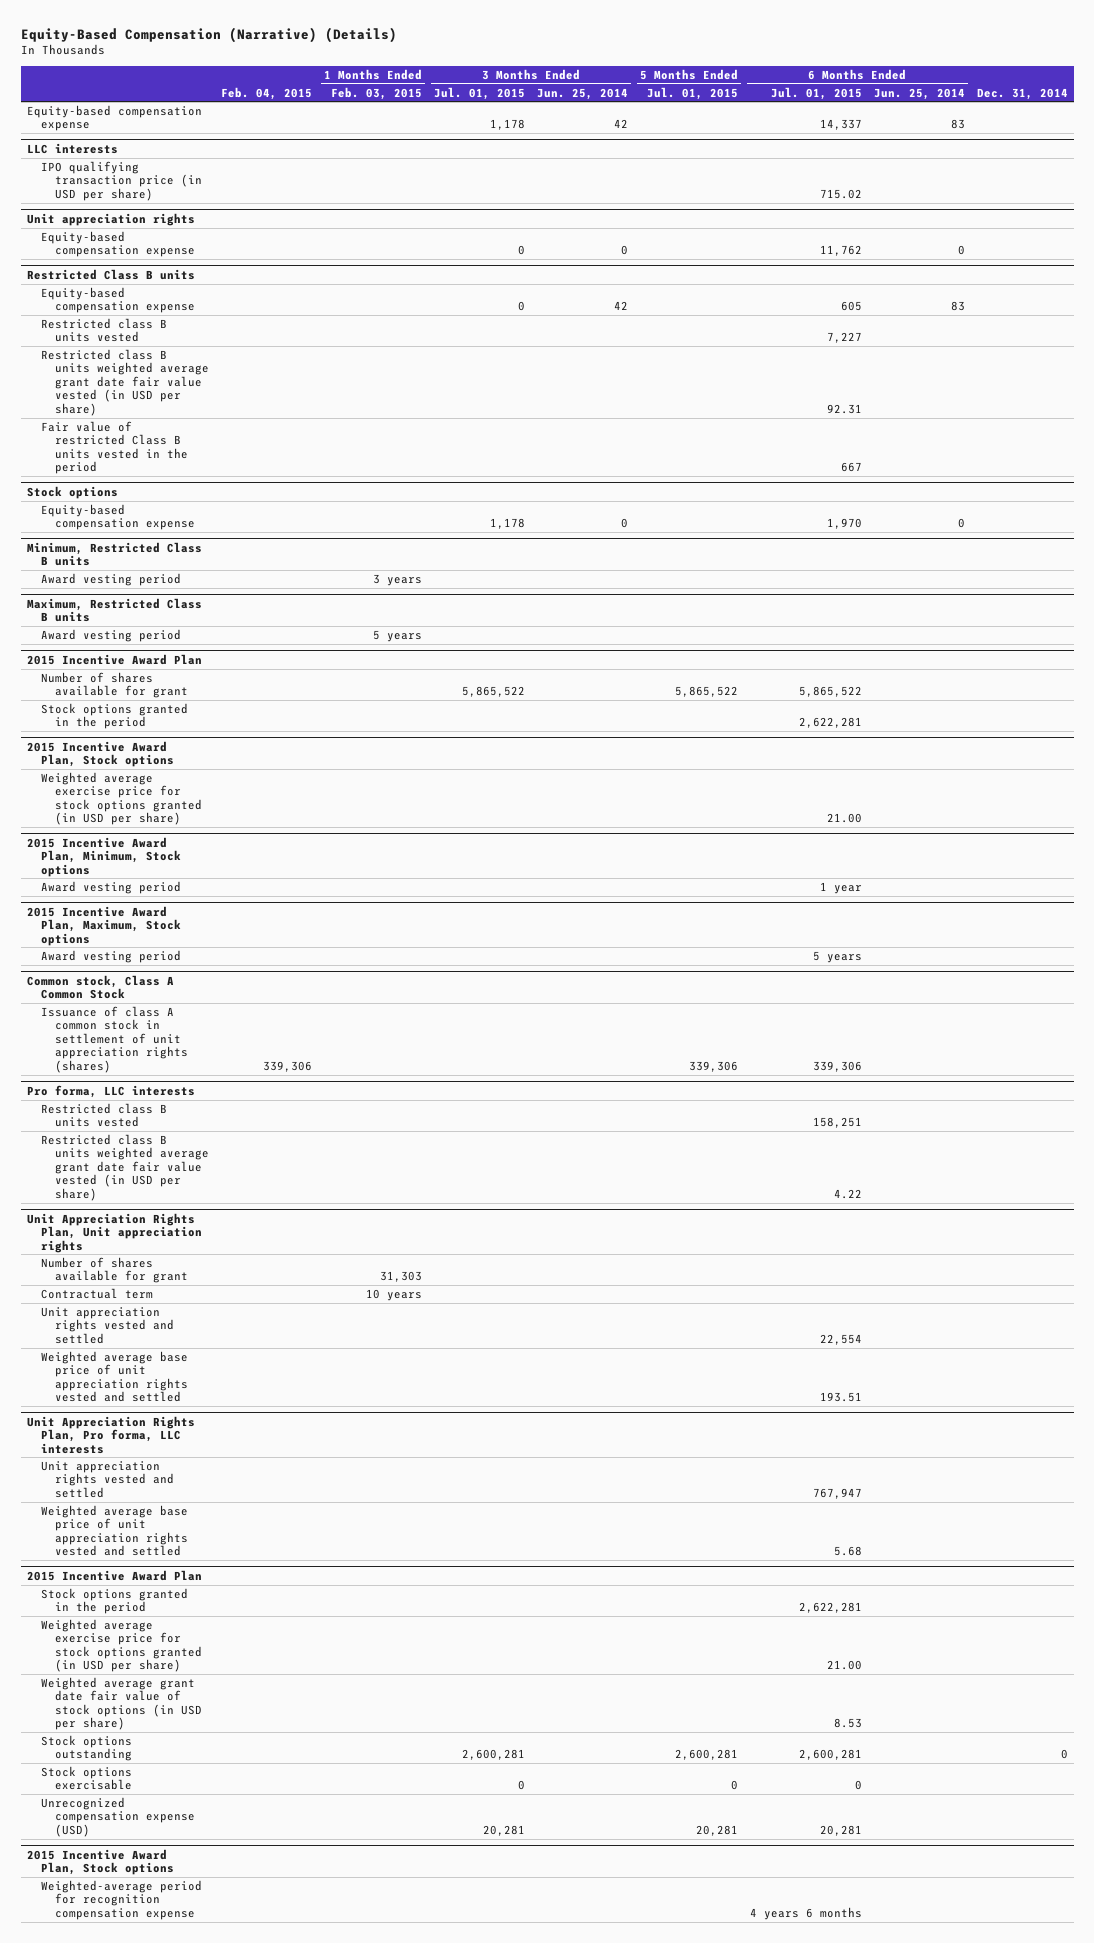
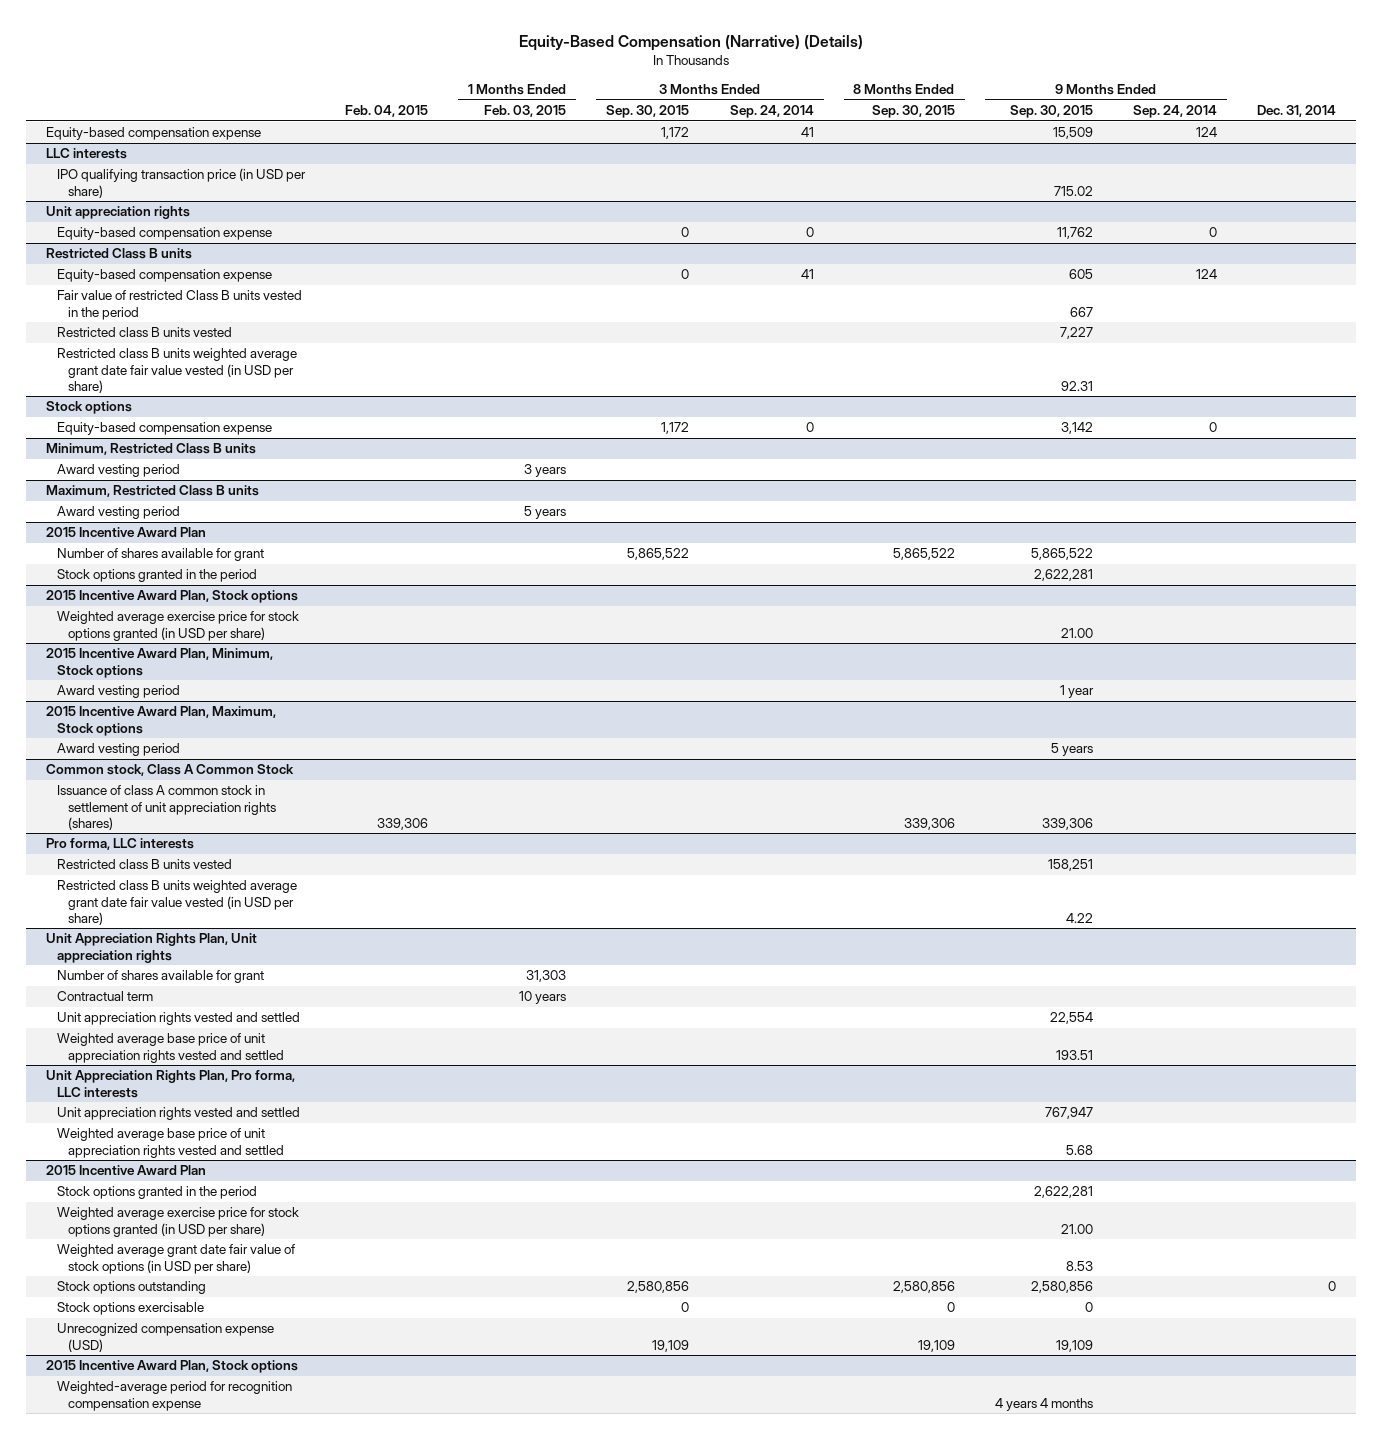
- | Feb. 04, 2015 | 1 Months Ended Feb. 03, 2015 | 3 Months Ended Jul. 01, 2015 | 3 Months Ended Jun. 25, 2014 | 5 Months Ended Jul. 01, 2015 | 6 Months Ended Jul. 01, 2015 | 6 Months Ended Jun. 25, 2014 | Dec. 31, 2014
+ | Feb. 04, 2015 | 1 Months Ended Feb. 03, 2015 | 3 Months Ended Sep. 30, 2015 | 3 Months Ended Sep. 24, 2014 | 8 Months Ended Sep. 30, 2015 | 9 Months Ended Sep. 30, 2015 | 9 Months Ended Sep. 24, 2014 | Dec. 31, 2014
@ Restricted Class B units
moved up: Fair value of restricted Class B units vested in the period | | | | | | 667 | |

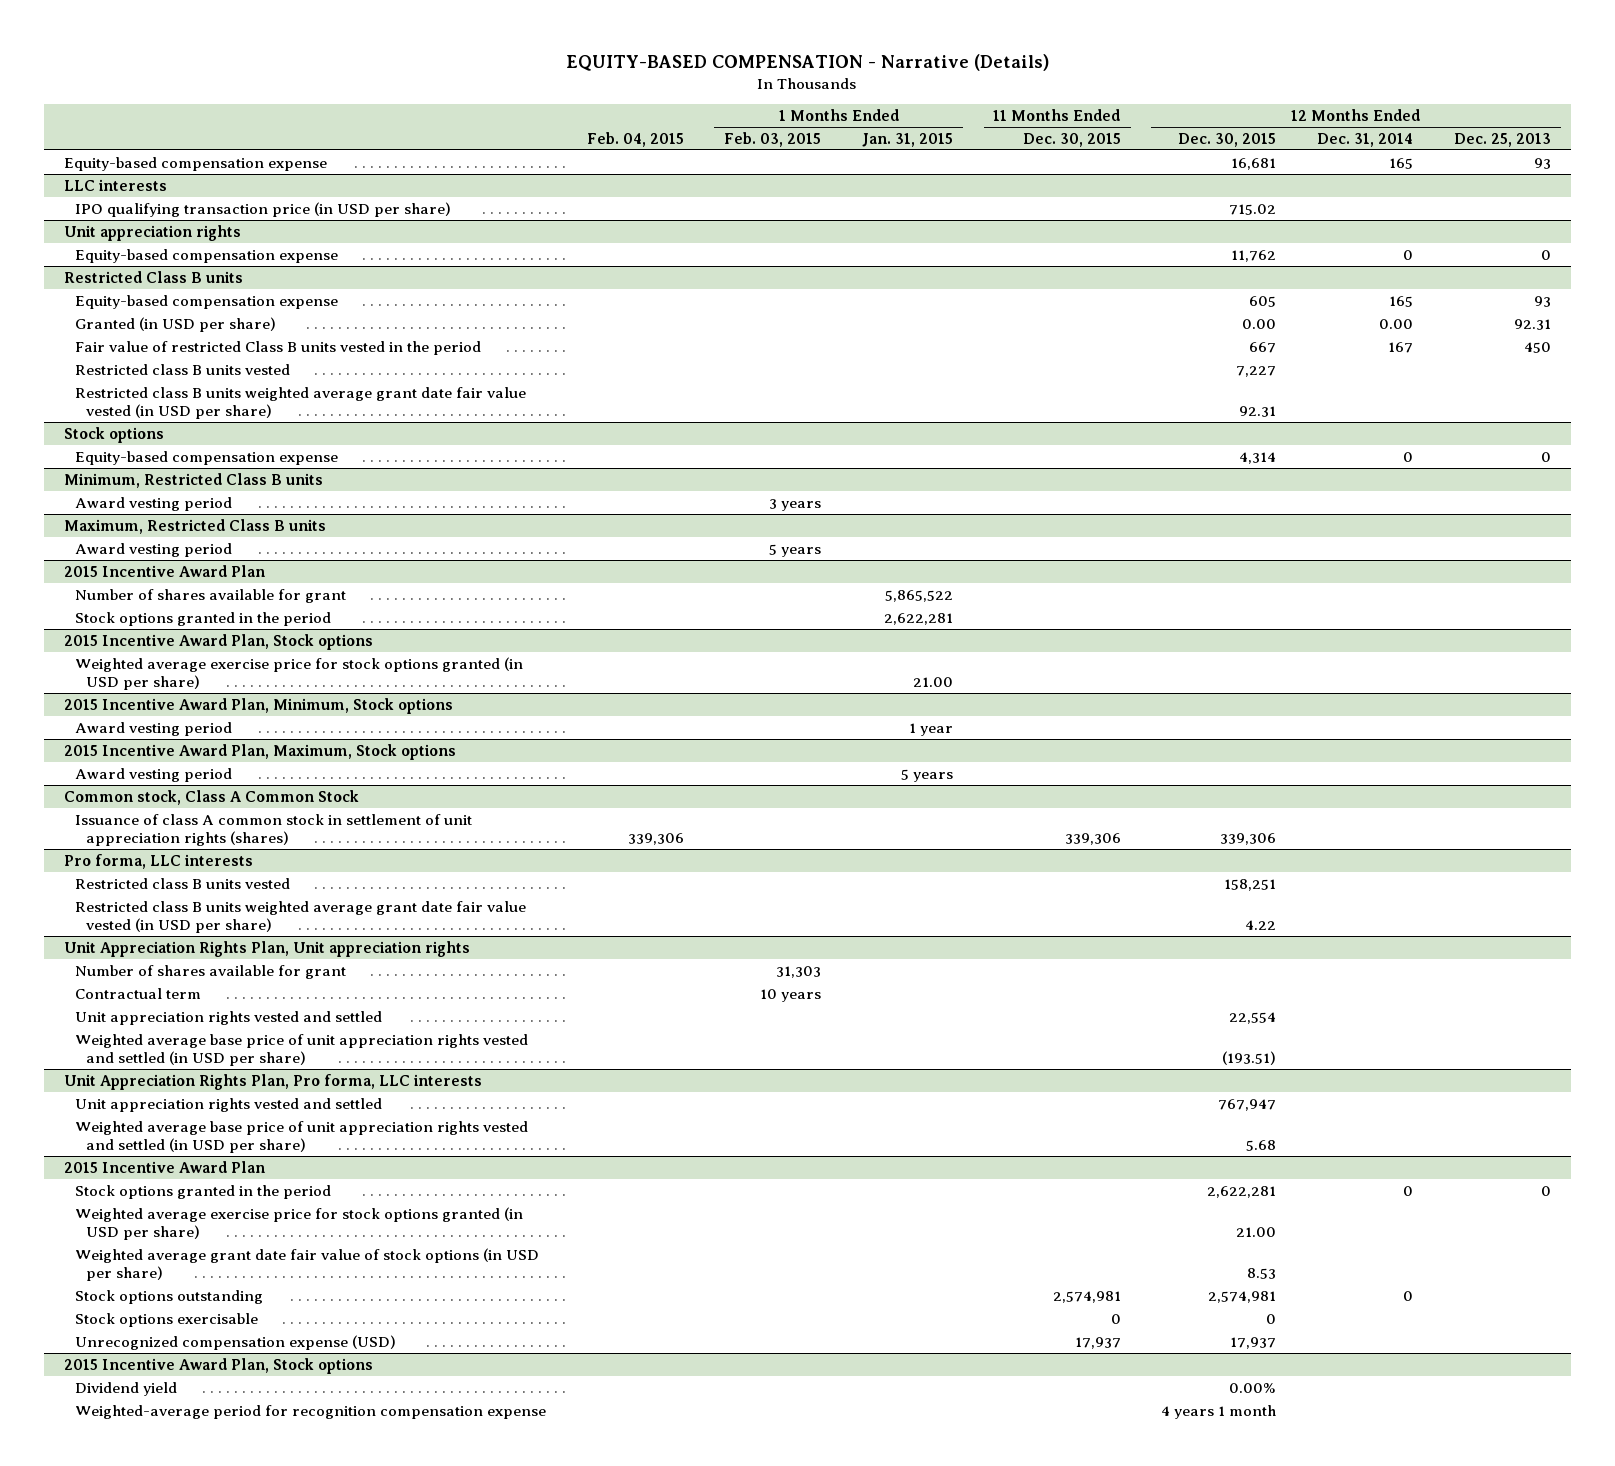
- Equity-Based Compensation (Narrative) (Details)
+ EQUITY-BASED COMPENSATION - Narrative (Details)
- | Feb. 04, 2015 | 1 Months Ended Feb. 03, 2015 | 3 Months Ended Sep. 30, 2015 | 3 Months Ended Sep. 24, 2014 | 8 Months Ended Sep. 30, 2015 | 9 Months Ended Sep. 30, 2015 | 9 Months Ended Sep. 24, 2014 | Dec. 31, 2014
+ | Feb. 04, 2015 | 1 Months Ended Feb. 03, 2015 | 1 Months Ended Jan. 31, 2015 | 11 Months Ended Dec. 30, 2015 | 12 Months Ended Dec. 30, 2015 | 12 Months Ended Dec. 31, 2014 | 12 Months Ended Dec. 25, 2013
@ Restricted Class B units
+ Granted (in USD per share) | | | | | 0.00 | 0.00 | 92.31
@ Unit Appreciation Rights Plan, Unit appreciation rights
- Weighted average base price of unit appreciation rights vested and settled | | | | | | 193.51 | |
+ Weighted average base price of unit appreciation rights vested and settled (in USD per share) | | | | | (193.51) | |
@ Unit Appreciation Rights Plan, Pro forma, LLC interests
- Weighted average base price of unit appreciation rights vested and settled | | | | | | 5.68 | |
+ Weighted average base price of unit appreciation rights vested and settled (in USD per share) | | | | | 5.68 | |
@ 2015 Incentive Award Plan, Stock options
+ Dividend yield | | | | | 0.00% | |

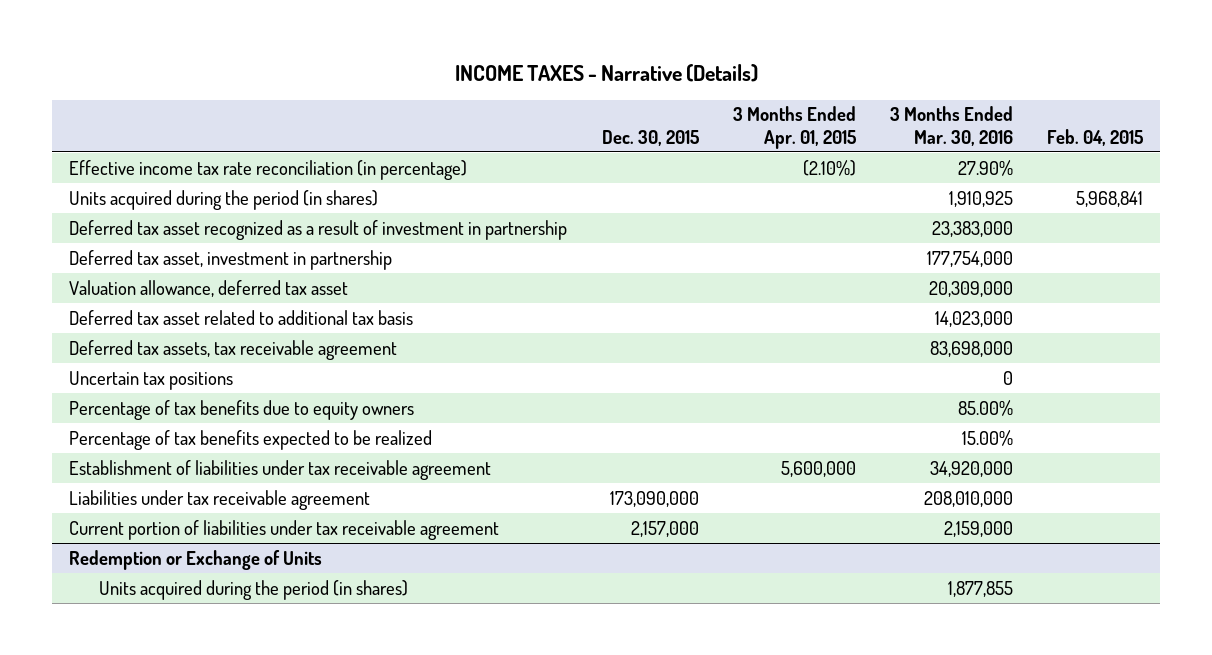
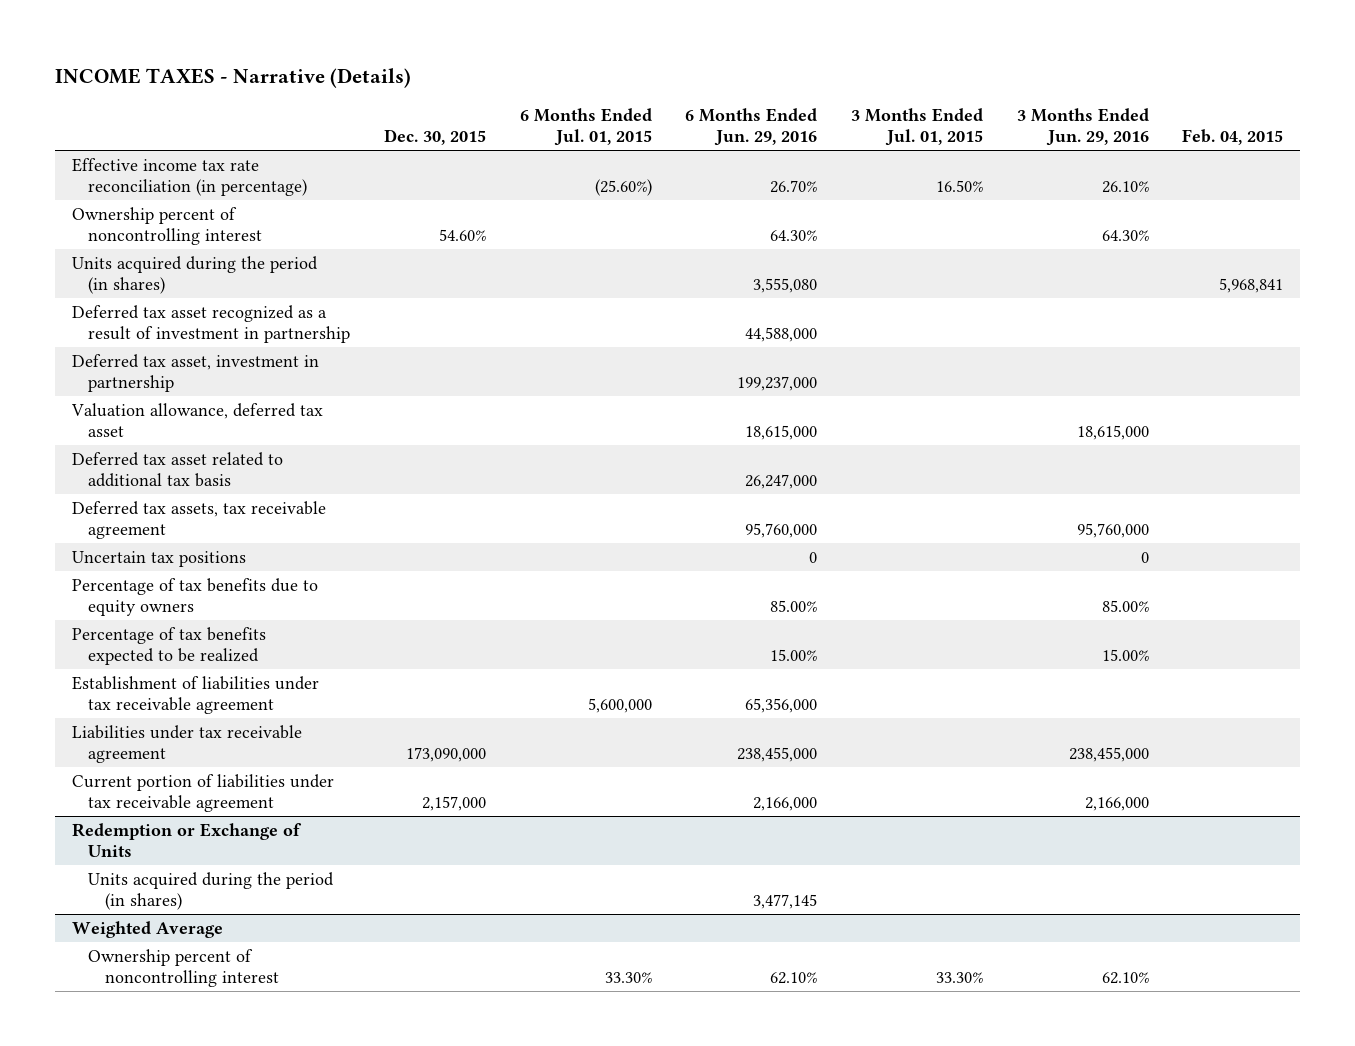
- | Dec. 30, 2015 | 3 Months Ended Apr. 01, 2015 | 3 Months Ended Mar. 30, 2016 | Feb. 04, 2015
+ | Dec. 30, 2015 | 6 Months Ended Jul. 01, 2015 | 6 Months Ended Jun. 29, 2016 | 3 Months Ended Jul. 01, 2015 | 3 Months Ended Jun. 29, 2016 | Feb. 04, 2015
+ Ownership percent of noncontrolling interest | 54.60% | | 64.30% | | 64.30% |
+ Weighted Average
+ Ownership percent of noncontrolling interest | | 33.30% | 62.10% | 33.30% | 62.10% |

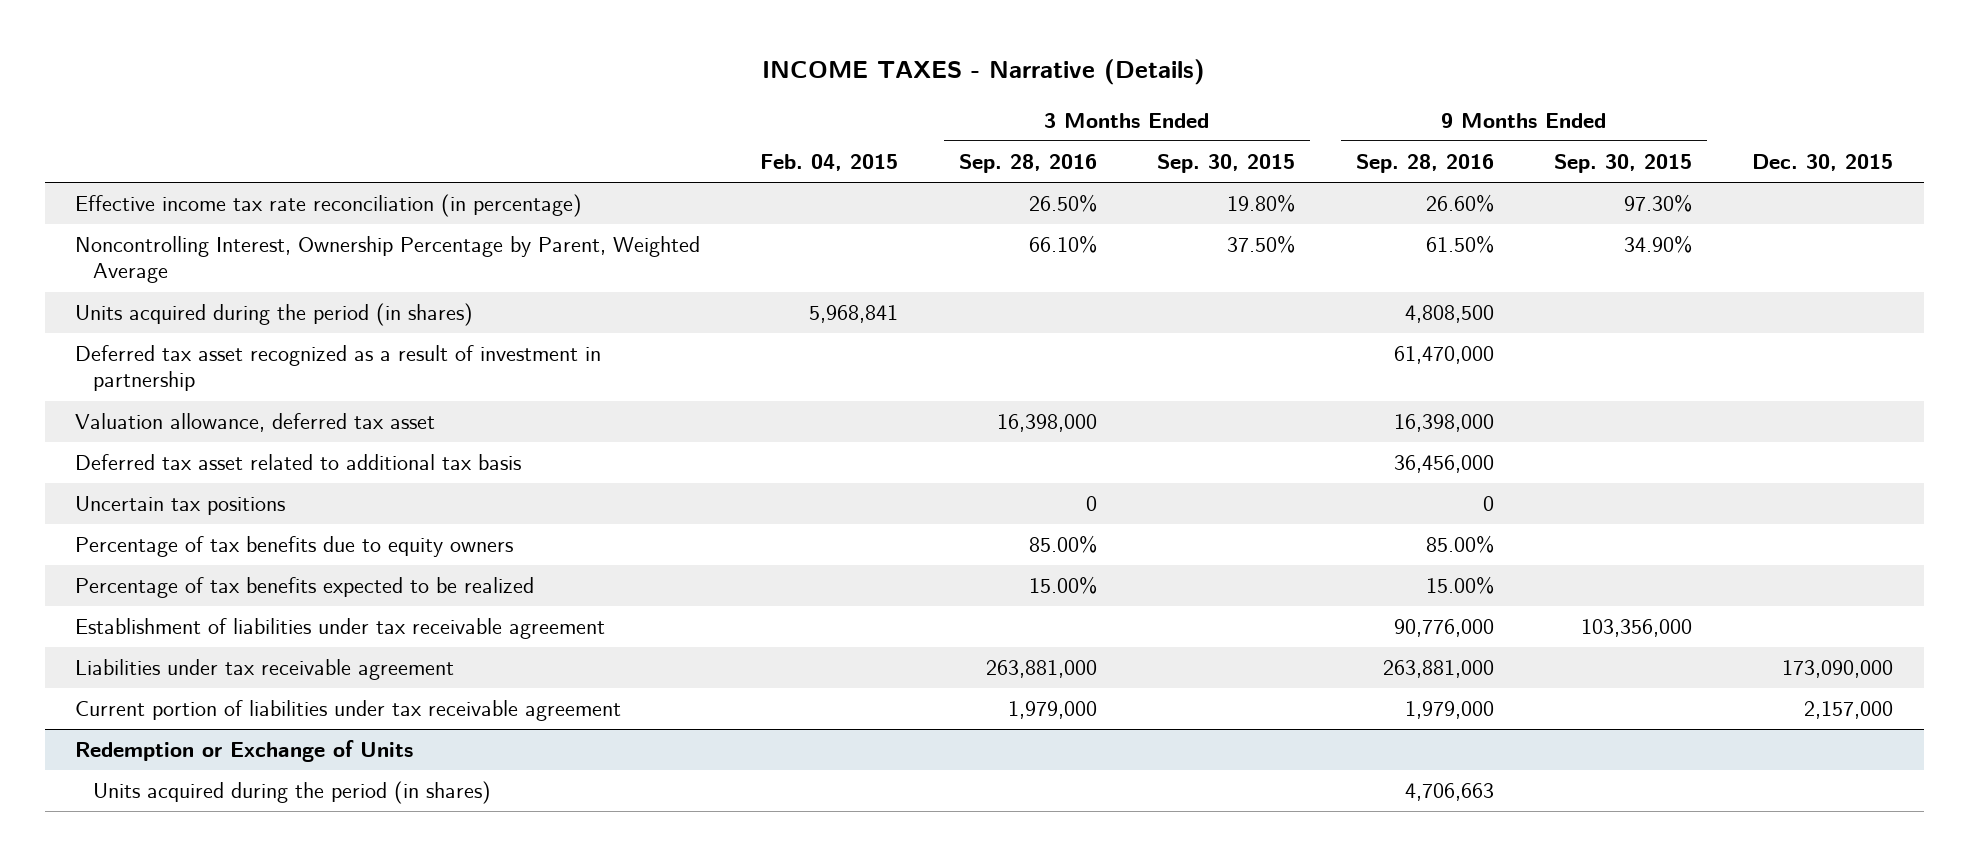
- | Dec. 30, 2015 | 6 Months Ended Jul. 01, 2015 | 6 Months Ended Jun. 29, 2016 | 3 Months Ended Jul. 01, 2015 | 3 Months Ended Jun. 29, 2016 | Feb. 04, 2015
+ | Feb. 04, 2015 | 3 Months Ended Sep. 28, 2016 | 3 Months Ended Sep. 30, 2015 | 9 Months Ended Sep. 28, 2016 | 9 Months Ended Sep. 30, 2015 | Dec. 30, 2015
- Ownership percent of noncontrolling interest | 54.60% | | 64.30% | | 64.30% |
+ Noncontrolling Interest, Ownership Percentage by Parent, Weighted Average | | 66.10% | 37.50% | 61.50% | 34.90% |
- Deferred tax asset, investment in partnership | | | 199,237,000 | | |
- Deferred tax assets, tax receivable agreement | | | 95,760,000 | | 95,760,000 |
- Weighted Average
- Ownership percent of noncontrolling interest | | 33.30% | 62.10% | 33.30% | 62.10% |

